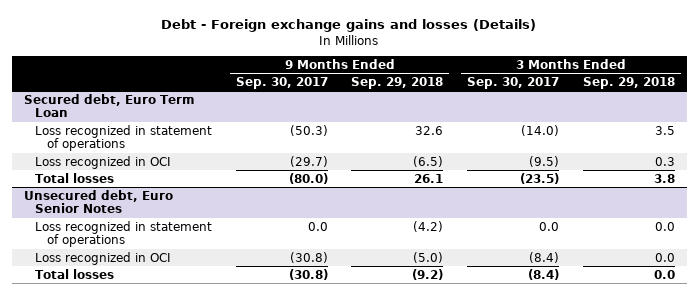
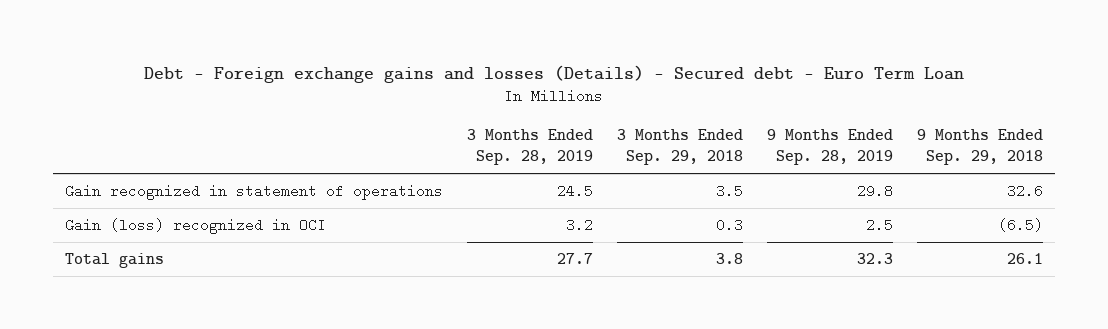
- Debt - Foreign exchange gains and losses (Details)
+ Debt - Foreign exchange gains and losses (Details) - Secured debt - Euro Term Loan
- | 9 Months Ended Sep. 30, 2017 | 9 Months Ended Sep. 29, 2018 | 3 Months Ended Sep. 30, 2017 | 3 Months Ended Sep. 29, 2018
+ | 3 Months Ended Sep. 28, 2019 | 3 Months Ended Sep. 29, 2018 | 9 Months Ended Sep. 28, 2019 | 9 Months Ended Sep. 29, 2018
- Secured debt, Euro Term Loan
- Loss recognized in statement of operations | (50.3) | 32.6 | (14.0) | 3.5
- Loss recognized in OCI | (29.7) | (6.5) | (9.5) | 0.3
- Total losses | (80.0) | 26.1 | (23.5) | 3.8
- Unsecured debt, Euro Senior Notes
- Loss recognized in statement of operations | 0.0 | (4.2) | 0.0 | 0.0
- Loss recognized in OCI | (30.8) | (5.0) | (8.4) | 0.0
- Total losses | (30.8) | (9.2) | (8.4) | 0.0
+ Gain recognized in statement of operations | 24.5 | 3.5 | 29.8 | 32.6
+ Gain (loss) recognized in OCI | 3.2 | 0.3 | 2.5 | (6.5)
+ Total gains | 27.7 | 3.8 | 32.3 | 26.1

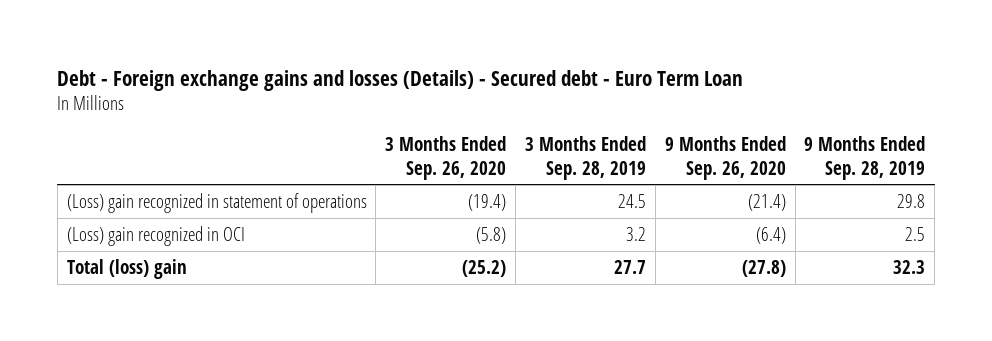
- | 3 Months Ended Sep. 28, 2019 | 3 Months Ended Sep. 29, 2018 | 9 Months Ended Sep. 28, 2019 | 9 Months Ended Sep. 29, 2018
+ | 3 Months Ended Sep. 26, 2020 | 3 Months Ended Sep. 28, 2019 | 9 Months Ended Sep. 26, 2020 | 9 Months Ended Sep. 28, 2019
- Gain recognized in statement of operations | 24.5 | 3.5 | 29.8 | 32.6
- Gain (loss) recognized in OCI | 3.2 | 0.3 | 2.5 | (6.5)
- Total gains | 27.7 | 3.8 | 32.3 | 26.1
+ (Loss) gain recognized in statement of operations | (19.4) | 24.5 | (21.4) | 29.8
+ (Loss) gain recognized in OCI | (5.8) | 3.2 | (6.4) | 2.5
+ Total (loss) gain | (25.2) | 27.7 | (27.8) | 32.3

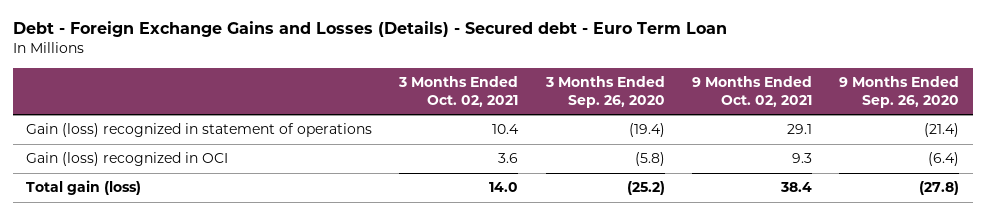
- Debt - Foreign exchange gains and losses (Details) - Secured debt - Euro Term Loan
+ Debt - Foreign Exchange Gains and Losses (Details) - Secured debt - Euro Term Loan
- | 3 Months Ended Sep. 26, 2020 | 3 Months Ended Sep. 28, 2019 | 9 Months Ended Sep. 26, 2020 | 9 Months Ended Sep. 28, 2019
+ | 3 Months Ended Oct. 02, 2021 | 3 Months Ended Sep. 26, 2020 | 9 Months Ended Oct. 02, 2021 | 9 Months Ended Sep. 26, 2020
- (Loss) gain recognized in statement of operations | (19.4) | 24.5 | (21.4) | 29.8
- (Loss) gain recognized in OCI | (5.8) | 3.2 | (6.4) | 2.5
- Total (loss) gain | (25.2) | 27.7 | (27.8) | 32.3
+ Gain (loss) recognized in statement of operations | 10.4 | (19.4) | 29.1 | (21.4)
+ Gain (loss) recognized in OCI | 3.6 | (5.8) | 9.3 | (6.4)
+ Total gain (loss) | 14.0 | (25.2) | 38.4 | (27.8)

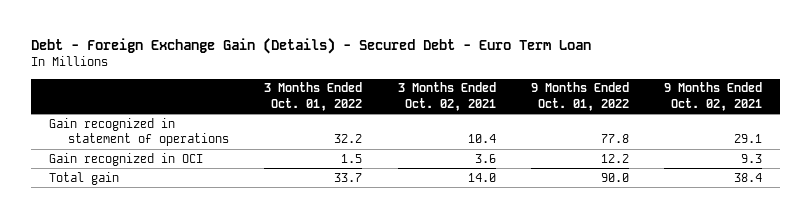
- Debt - Foreign Exchange Gains and Losses (Details) - Secured debt - Euro Term Loan
+ Debt - Foreign Exchange Gain (Details) - Secured Debt - Euro Term Loan
- | 3 Months Ended Oct. 02, 2021 | 3 Months Ended Sep. 26, 2020 | 9 Months Ended Oct. 02, 2021 | 9 Months Ended Sep. 26, 2020
+ | 3 Months Ended Oct. 01, 2022 | 3 Months Ended Oct. 02, 2021 | 9 Months Ended Oct. 01, 2022 | 9 Months Ended Oct. 02, 2021
- Gain (loss) recognized in statement of operations | 10.4 | (19.4) | 29.1 | (21.4)
- Gain (loss) recognized in OCI | 3.6 | (5.8) | 9.3 | (6.4)
- Total gain (loss) | 14.0 | (25.2) | 38.4 | (27.8)
+ Gain recognized in statement of operations | 32.2 | 10.4 | 77.8 | 29.1
+ Gain recognized in OCI | 1.5 | 3.6 | 12.2 | 9.3
+ Total gain | 33.7 | 14.0 | 90.0 | 38.4

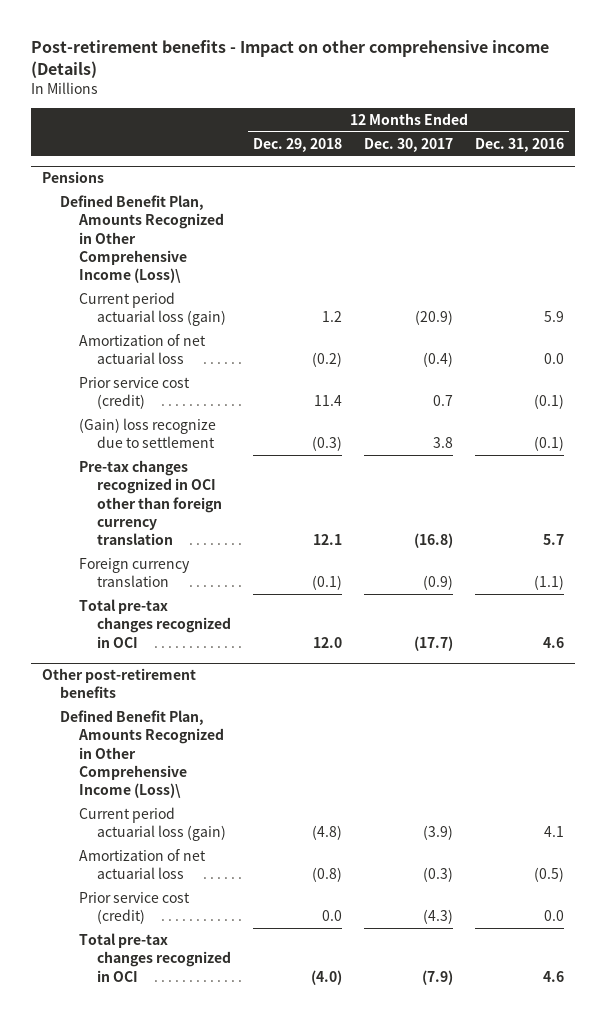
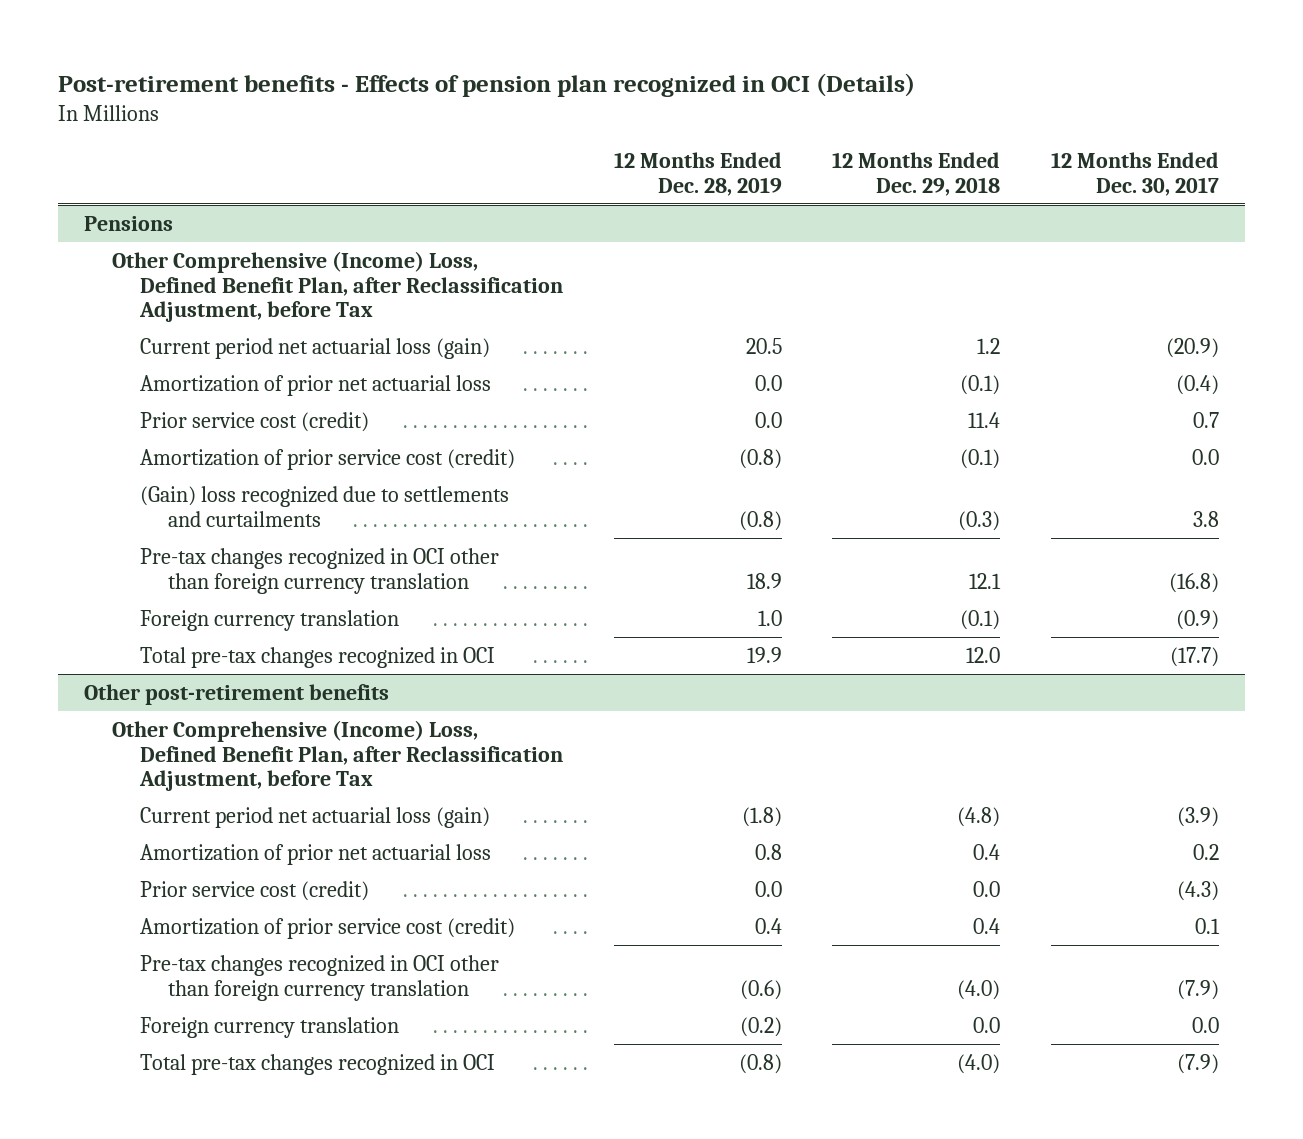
- Post-retirement benefits - Impact on other comprehensive income (Details)
+ Post-retirement benefits - Effects of pension plan recognized in OCI (Details)
- | 12 Months Ended Dec. 29, 2018 | 12 Months Ended Dec. 30, 2017 | 12 Months Ended Dec. 31, 2016
+ | 12 Months Ended Dec. 28, 2019 | 12 Months Ended Dec. 29, 2018 | 12 Months Ended Dec. 30, 2017
@ Pensions
- Defined Benefit Plan, Amounts Recognized in Other Comprehensive Income (Loss)\
- Current period actuarial loss (gain) | 1.2 | (20.9) | 5.9
- Amortization of net actuarial loss | (0.2) | (0.4) | 0.0
+ Other Comprehensive (Income) Loss, Defined Benefit Plan, after Reclassification Adjustment, before Tax
+ Current period net actuarial loss (gain) | 20.5 | 1.2 | (20.9)
+ Amortization of prior net actuarial loss | 0.0 | (0.1) | (0.4)
- (Gain) loss recognize due to settlement | (0.3) | 3.8 | (0.1)
+ Amortization of prior service cost (credit) | (0.8) | (0.1) | 0.0
+ (Gain) loss recognized due to settlements and curtailments | (0.8) | (0.3) | 3.8
@ Other post-retirement benefits
- Defined Benefit Plan, Amounts Recognized in Other Comprehensive Income (Loss)\
- Current period actuarial loss (gain) | (4.8) | (3.9) | 4.1
- Amortization of net actuarial loss | (0.8) | (0.3) | (0.5)
+ Other Comprehensive (Income) Loss, Defined Benefit Plan, after Reclassification Adjustment, before Tax
+ Current period net actuarial loss (gain) | (1.8) | (4.8) | (3.9)
+ Amortization of prior net actuarial loss | 0.8 | 0.4 | 0.2
+ Amortization of prior service cost (credit) | 0.4 | 0.4 | 0.1
+ Pre-tax changes recognized in OCI other than foreign currency translation | (0.6) | (4.0) | (7.9)
+ Foreign currency translation | (0.2) | 0.0 | 0.0

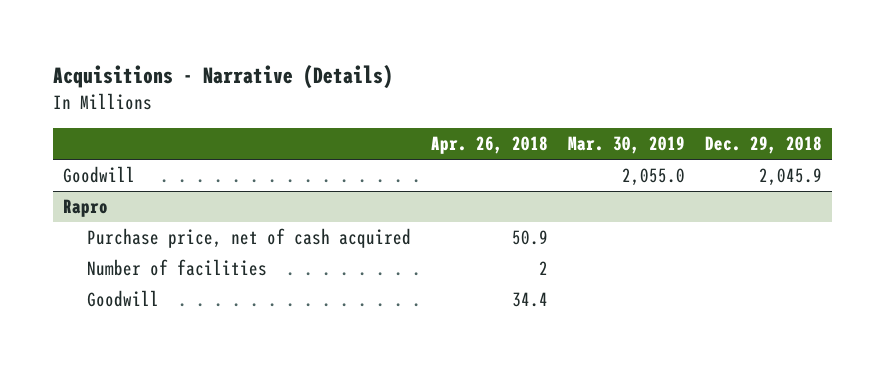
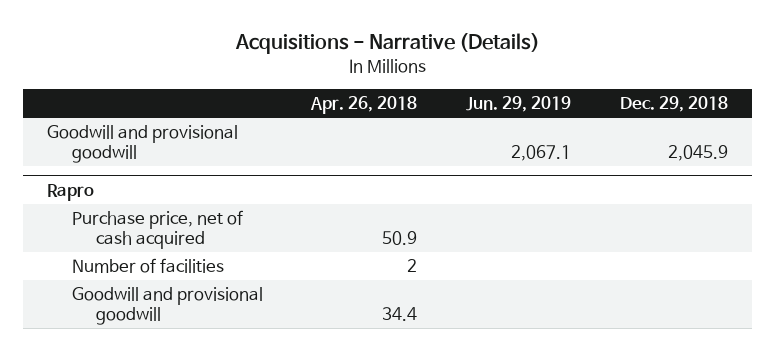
- | Apr. 26, 2018 | Mar. 30, 2019 | Dec. 29, 2018
+ | Apr. 26, 2018 | Jun. 29, 2019 | Dec. 29, 2018
- Goodwill | | 2,055.0 | 2,045.9
+ Goodwill and provisional goodwill | | 2,067.1 | 2,045.9
@ Rapro
- Goodwill | 34.4 | |
+ Goodwill and provisional goodwill | 34.4 | |

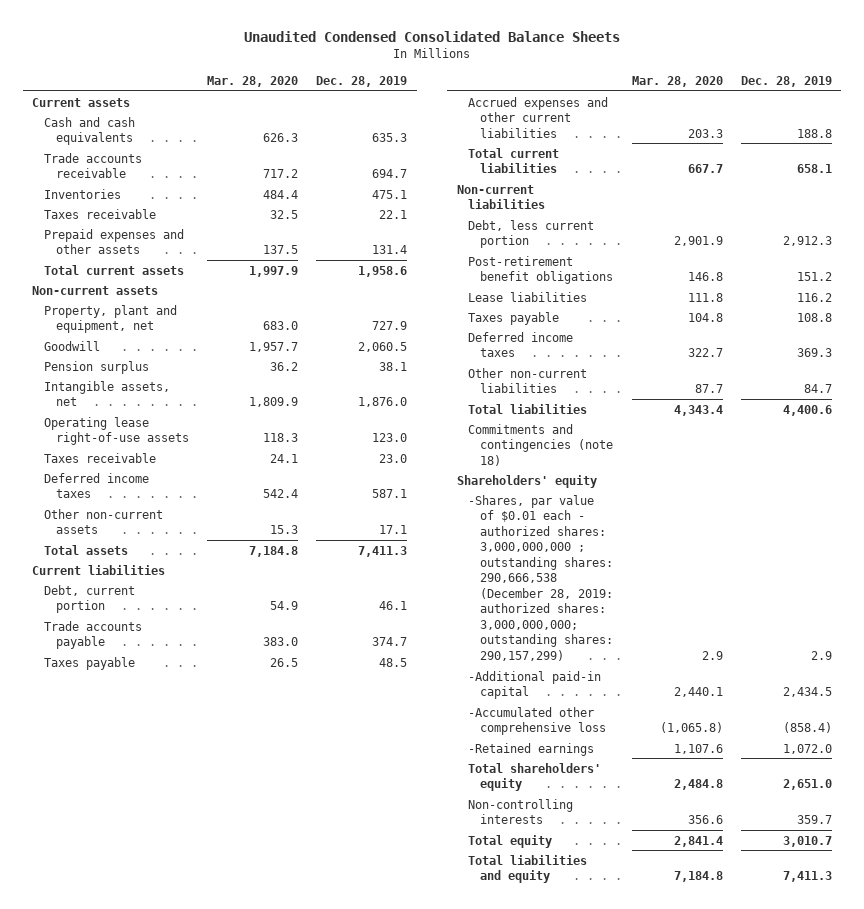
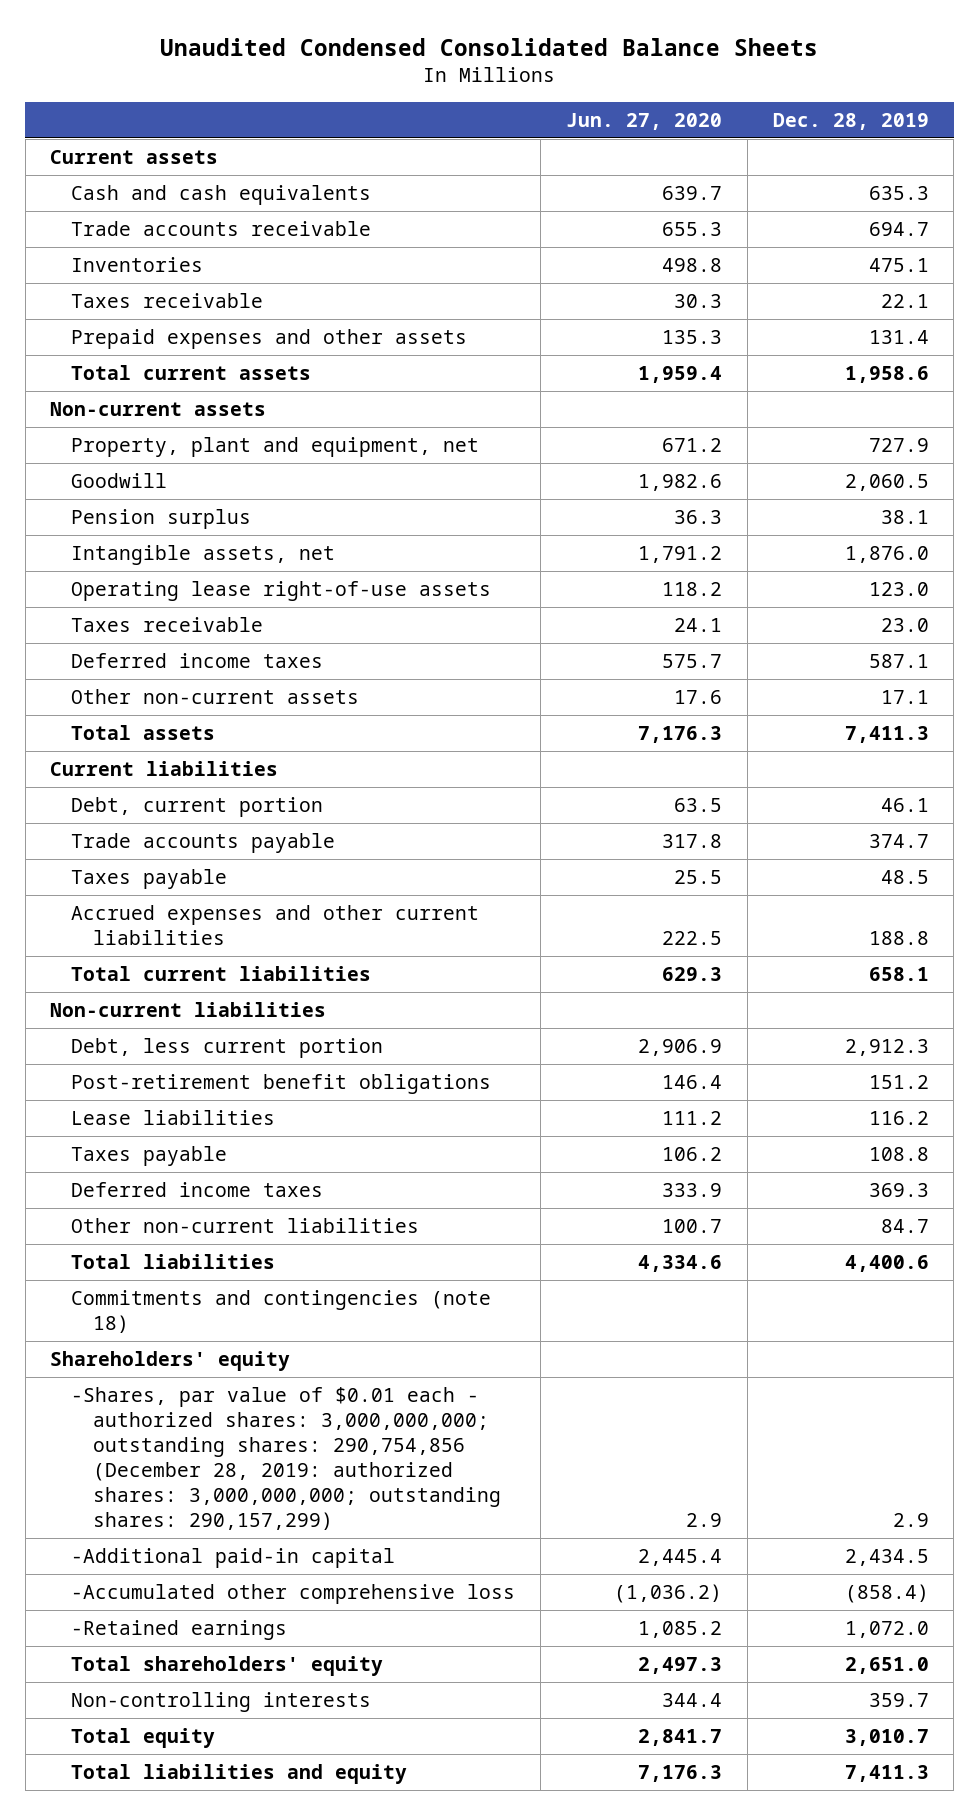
- | Mar. 28, 2020 | Dec. 28, 2019
+ | Jun. 27, 2020 | Dec. 28, 2019
- -Shares, par value of $0.01 each - authorized shares: 3,000,000,000 ; outstanding shares: 290,666,538 (December 28, 2019: authorized shares: 3,000,000,000; outstanding shares: 290,157,299) | 2.9 | 2.9
+ -Shares, par value of $0.01 each - authorized shares: 3,000,000,000; outstanding shares: 290,754,856 (December 28, 2019: authorized shares: 3,000,000,000; outstanding shares: 290,157,299) | 2.9 | 2.9

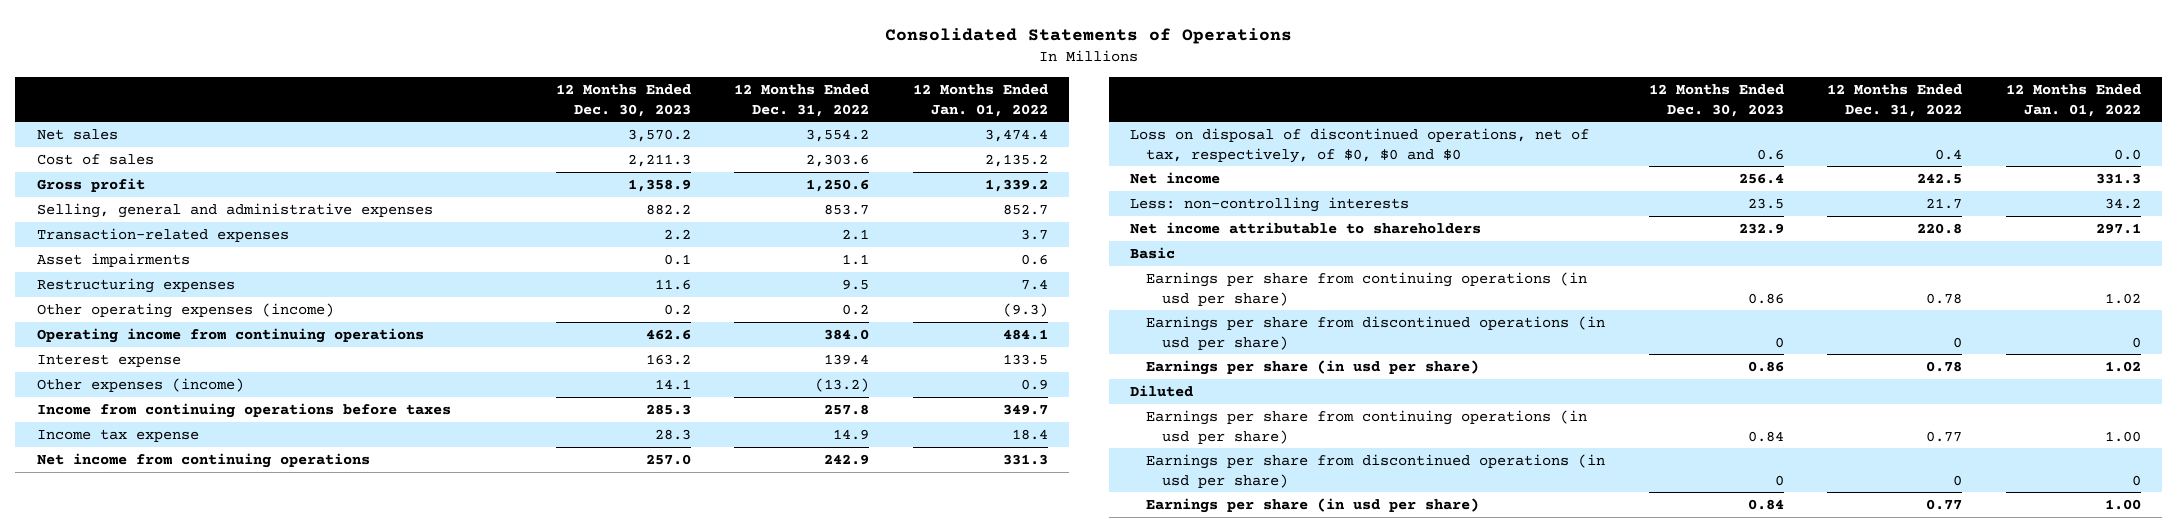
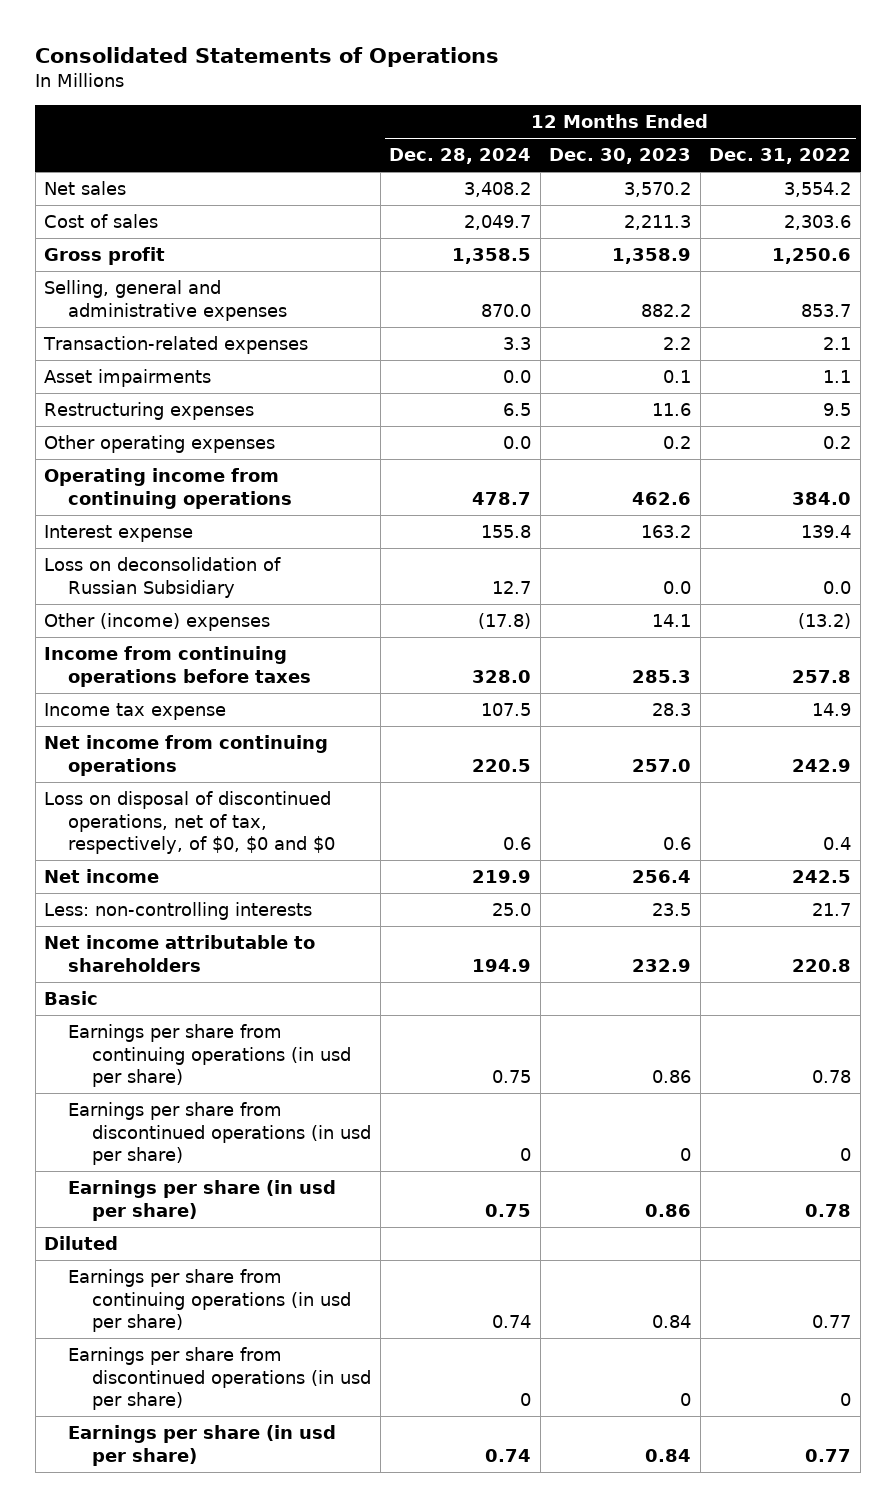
- | 12 Months Ended Dec. 30, 2023 | 12 Months Ended Dec. 31, 2022 | 12 Months Ended Jan. 01, 2022
+ | 12 Months Ended Dec. 28, 2024 | 12 Months Ended Dec. 30, 2023 | 12 Months Ended Dec. 31, 2022
- Other operating expenses (income) | 0.2 | 0.2 | (9.3)
+ Other operating expenses | 0.0 | 0.2 | 0.2
- Other expenses (income) | 14.1 | (13.2) | 0.9
+ Loss on deconsolidation of Russian Subsidiary | 12.7 | 0.0 | 0.0
+ Other (income) expenses | (17.8) | 14.1 | (13.2)

